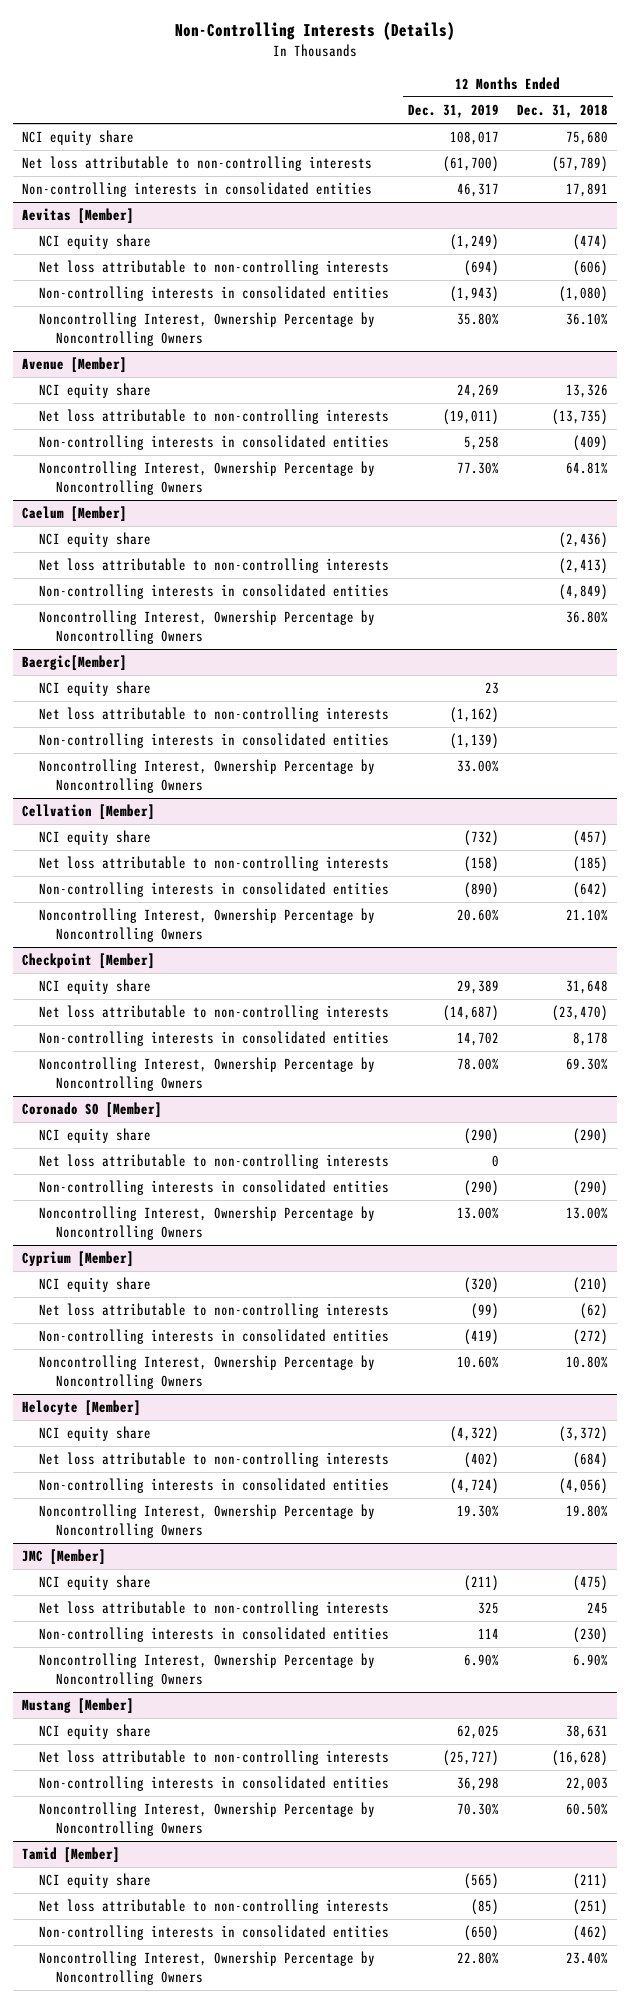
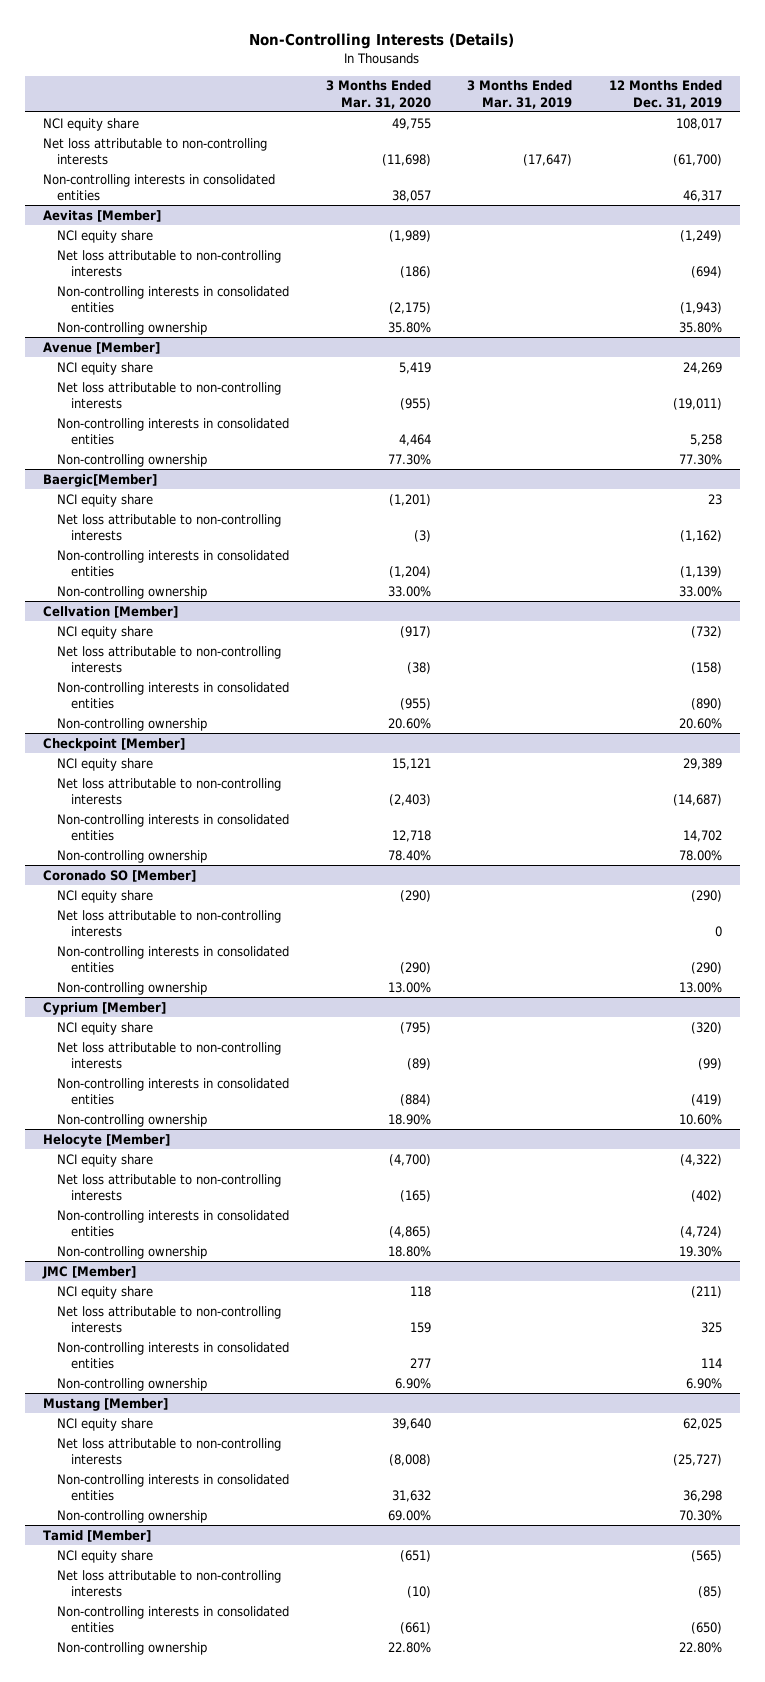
- | 12 Months Ended Dec. 31, 2019 | 12 Months Ended Dec. 31, 2018
+ | 3 Months Ended Mar. 31, 2020 | 3 Months Ended Mar. 31, 2019 | 12 Months Ended Dec. 31, 2019
@ Aevitas [Member]
- Noncontrolling Interest, Ownership Percentage by Noncontrolling Owners | 35.80% | 36.10%
+ Non-controlling ownership | 35.80% | | 35.80%
@ Avenue [Member]
- Noncontrolling Interest, Ownership Percentage by Noncontrolling Owners | 77.30% | 64.81%
- Caelum [Member]
- NCI equity share | | (2,436)
- Net loss attributable to non-controlling interests | | (2,413)
- Non-controlling interests in consolidated entities | | (4,849)
- Noncontrolling Interest, Ownership Percentage by Noncontrolling Owners | | 36.80%
@ Avenue [Member]
+ Non-controlling ownership | 77.30% | | 77.30%
@ Baergic[Member]
- Noncontrolling Interest, Ownership Percentage by Noncontrolling Owners | 33.00% |
+ Non-controlling ownership | 33.00% | | 33.00%
@ Cellvation [Member]
- Noncontrolling Interest, Ownership Percentage by Noncontrolling Owners | 20.60% | 21.10%
+ Non-controlling ownership | 20.60% | | 20.60%
@ Checkpoint [Member]
- Noncontrolling Interest, Ownership Percentage by Noncontrolling Owners | 78.00% | 69.30%
+ Non-controlling ownership | 78.40% | | 78.00%
@ Coronado SO [Member]
- Noncontrolling Interest, Ownership Percentage by Noncontrolling Owners | 13.00% | 13.00%
+ Non-controlling ownership | 13.00% | | 13.00%
@ Cyprium [Member]
- Noncontrolling Interest, Ownership Percentage by Noncontrolling Owners | 10.60% | 10.80%
+ Non-controlling ownership | 18.90% | | 10.60%
@ Helocyte [Member]
- Noncontrolling Interest, Ownership Percentage by Noncontrolling Owners | 19.30% | 19.80%
+ Non-controlling ownership | 18.80% | | 19.30%
@ JMC [Member]
- Noncontrolling Interest, Ownership Percentage by Noncontrolling Owners | 6.90% | 6.90%
+ Non-controlling ownership | 6.90% | | 6.90%
@ Mustang [Member]
- Noncontrolling Interest, Ownership Percentage by Noncontrolling Owners | 70.30% | 60.50%
+ Non-controlling ownership | 69.00% | | 70.30%
@ Tamid [Member]
- Noncontrolling Interest, Ownership Percentage by Noncontrolling Owners | 22.80% | 23.40%
+ Non-controlling ownership | 22.80% | | 22.80%

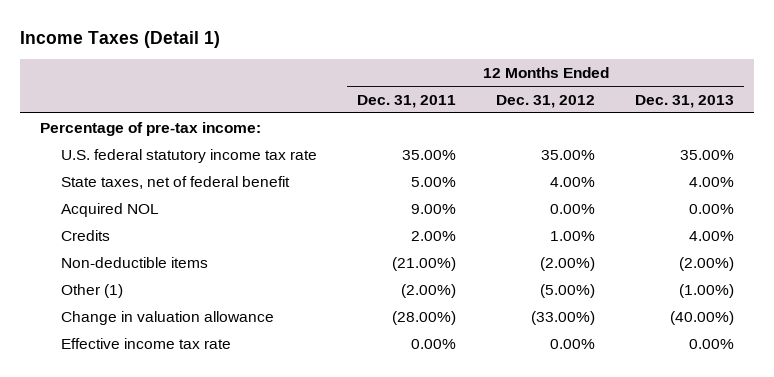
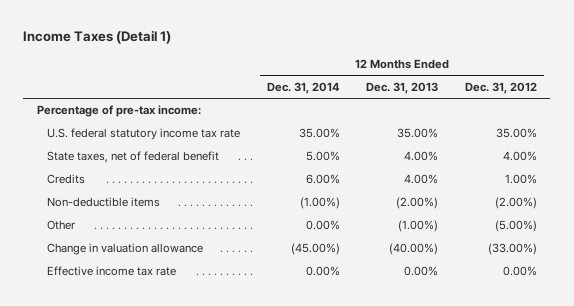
- | 12 Months Ended Dec. 31, 2011 | 12 Months Ended Dec. 31, 2012 | 12 Months Ended Dec. 31, 2013
+ | 12 Months Ended Dec. 31, 2014 | 12 Months Ended Dec. 31, 2013 | 12 Months Ended Dec. 31, 2012
- Acquired NOL | 9.00% | 0.00% | 0.00%
- Other (1) | (2.00%) | (5.00%) | (1.00%)
+ Other | 0.00% | (1.00%) | (5.00%)

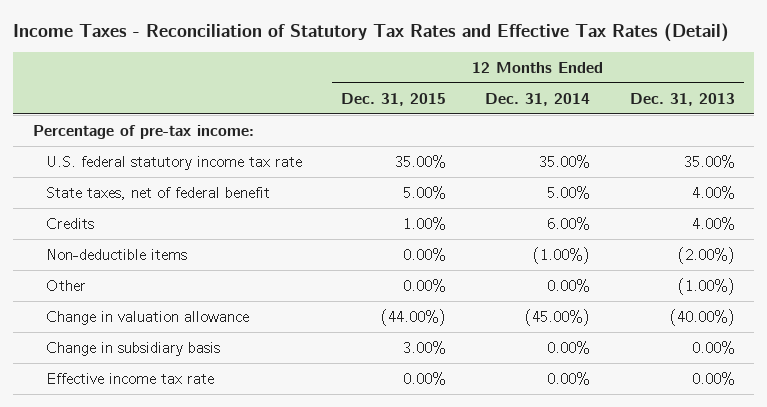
- Income Taxes (Detail 1)
+ Income Taxes - Reconciliation of Statutory Tax Rates and Effective Tax Rates (Detail)
- | 12 Months Ended Dec. 31, 2014 | 12 Months Ended Dec. 31, 2013 | 12 Months Ended Dec. 31, 2012
+ | 12 Months Ended Dec. 31, 2015 | 12 Months Ended Dec. 31, 2014 | 12 Months Ended Dec. 31, 2013
+ Change in subsidiary basis | 3.00% | 0.00% | 0.00%

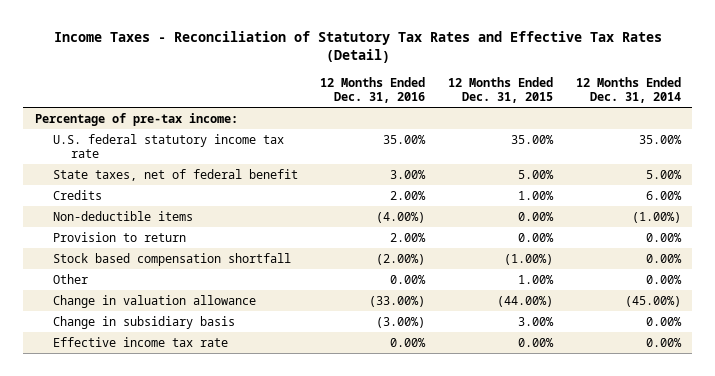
- | 12 Months Ended Dec. 31, 2015 | 12 Months Ended Dec. 31, 2014 | 12 Months Ended Dec. 31, 2013
+ | 12 Months Ended Dec. 31, 2016 | 12 Months Ended Dec. 31, 2015 | 12 Months Ended Dec. 31, 2014
- Other | 0.00% | 0.00% | (1.00%)
+ Provision to return | 2.00% | 0.00% | 0.00%
+ Stock based compensation shortfall | (2.00%) | (1.00%) | 0.00%
+ Other | 0.00% | 1.00% | 0.00%

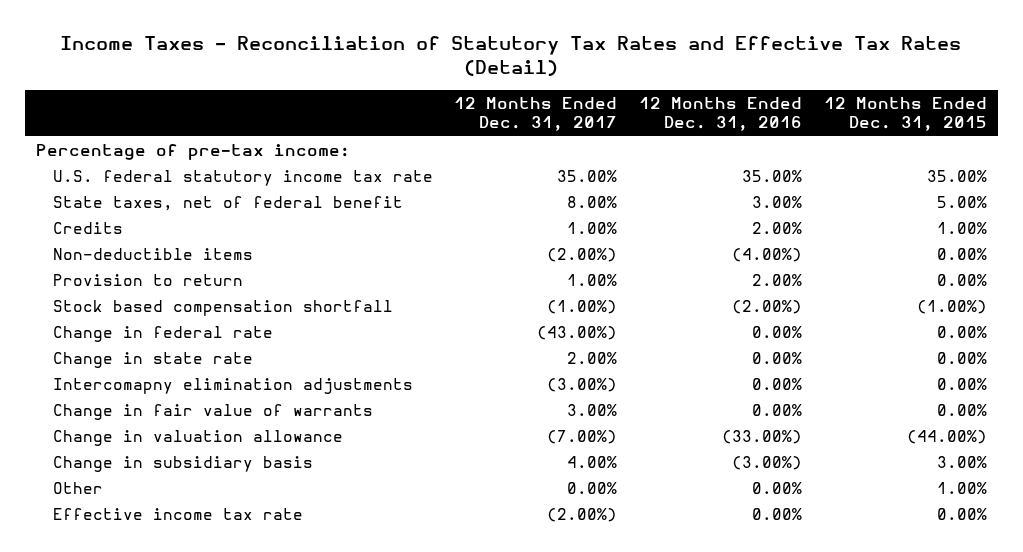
- | 12 Months Ended Dec. 31, 2016 | 12 Months Ended Dec. 31, 2015 | 12 Months Ended Dec. 31, 2014
+ | 12 Months Ended Dec. 31, 2017 | 12 Months Ended Dec. 31, 2016 | 12 Months Ended Dec. 31, 2015
+ Change in federal rate | (43.00%) | 0.00% | 0.00%
+ Change in state rate | 2.00% | 0.00% | 0.00%
+ Intercomapny elimination adjustments | (3.00%) | 0.00% | 0.00%
+ Change in fair value of warrants | 3.00% | 0.00% | 0.00%
moved down: Other | 0.00% | 0.00% | 1.00%

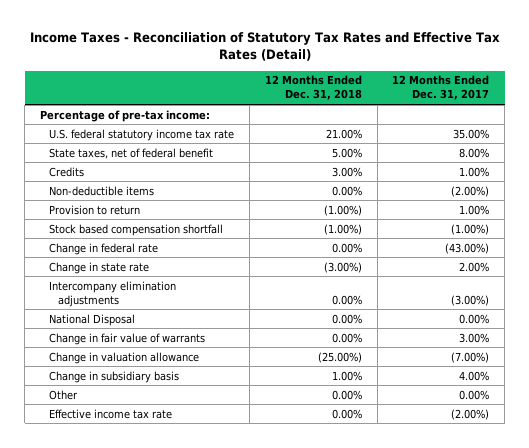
- | 12 Months Ended Dec. 31, 2017 | 12 Months Ended Dec. 31, 2016 | 12 Months Ended Dec. 31, 2015
+ | 12 Months Ended Dec. 31, 2018 | 12 Months Ended Dec. 31, 2017
- Intercomapny elimination adjustments | (3.00%) | 0.00% | 0.00%
+ Intercompany elimination adjustments | 0.00% | (3.00%)
+ National Disposal | 0.00% | 0.00%

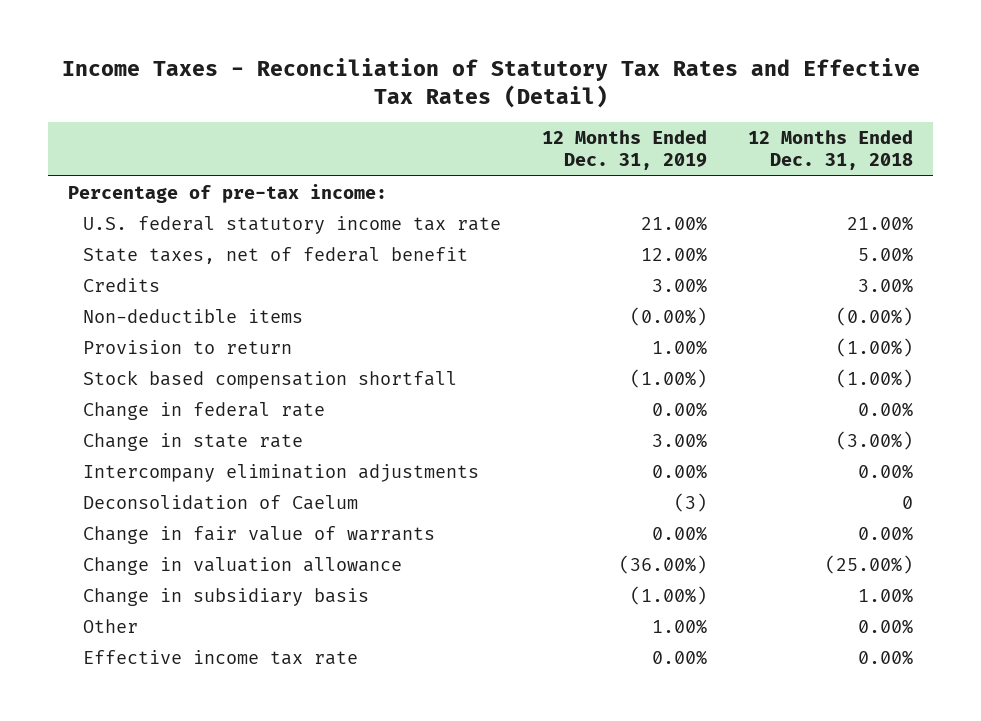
- | 12 Months Ended Dec. 31, 2018 | 12 Months Ended Dec. 31, 2017
+ | 12 Months Ended Dec. 31, 2019 | 12 Months Ended Dec. 31, 2018
- Non-deductible items | 0.00% | (2.00%)
+ Non-deductible items | (0.00%) | (0.00%)
- National Disposal | 0.00% | 0.00%
+ Deconsolidation of Caelum | (3) | 0

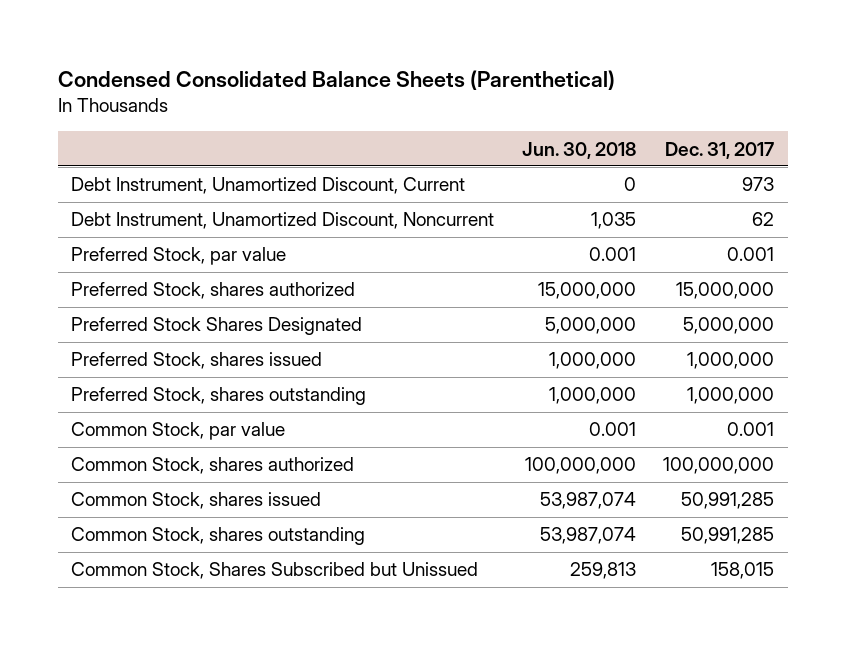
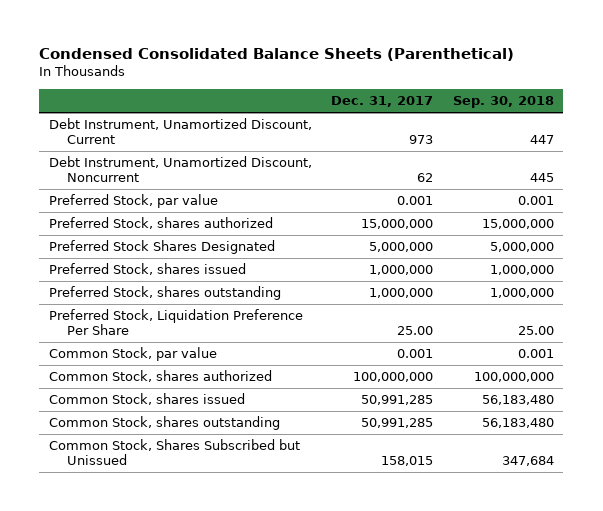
- | Jun. 30, 2018 | Dec. 31, 2017
+ | Dec. 31, 2017 | Sep. 30, 2018
+ Preferred Stock, Liquidation Preference Per Share | 25.00 | 25.00

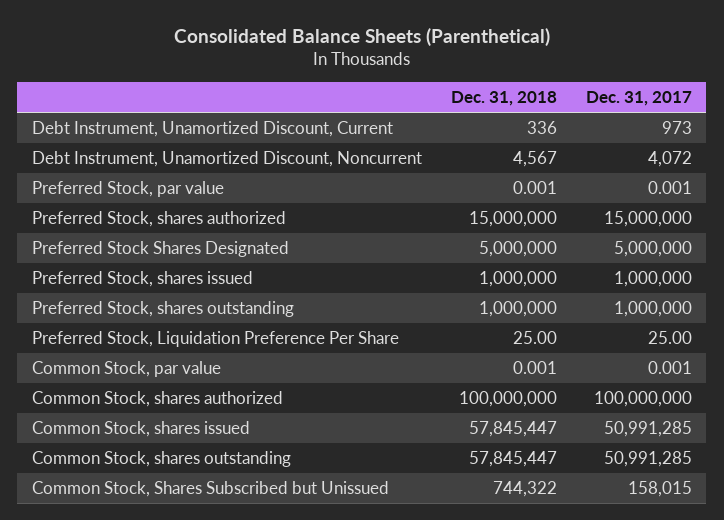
- Condensed Consolidated Balance Sheets (Parenthetical)
+ Consolidated Balance Sheets (Parenthetical)
- | Dec. 31, 2017 | Sep. 30, 2018
+ | Dec. 31, 2018 | Dec. 31, 2017
- Debt Instrument, Unamortized Discount, Noncurrent | 62 | 445
+ Debt Instrument, Unamortized Discount, Noncurrent | 4,567 | 4,072

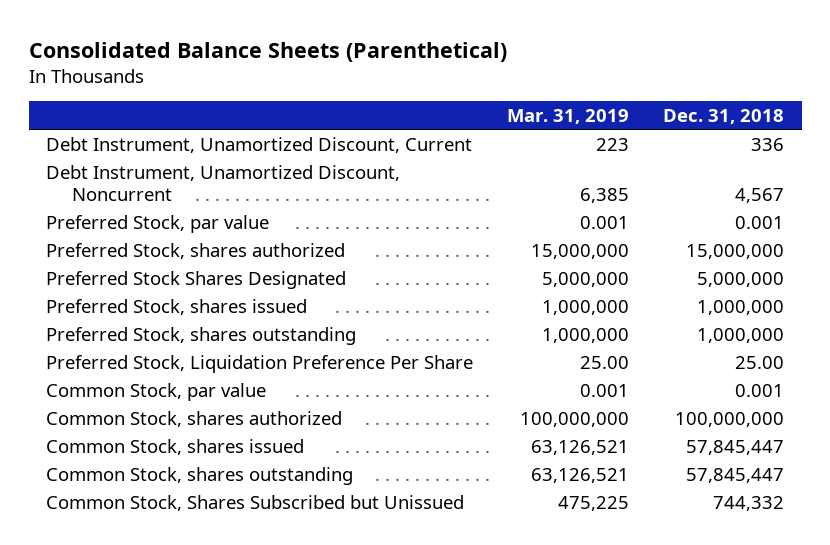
- | Dec. 31, 2018 | Dec. 31, 2017
+ | Mar. 31, 2019 | Dec. 31, 2018
- Common Stock, Shares Subscribed but Unissued | 744,322 | 158,015
+ Common Stock, Shares Subscribed but Unissued | 475,225 | 744,332

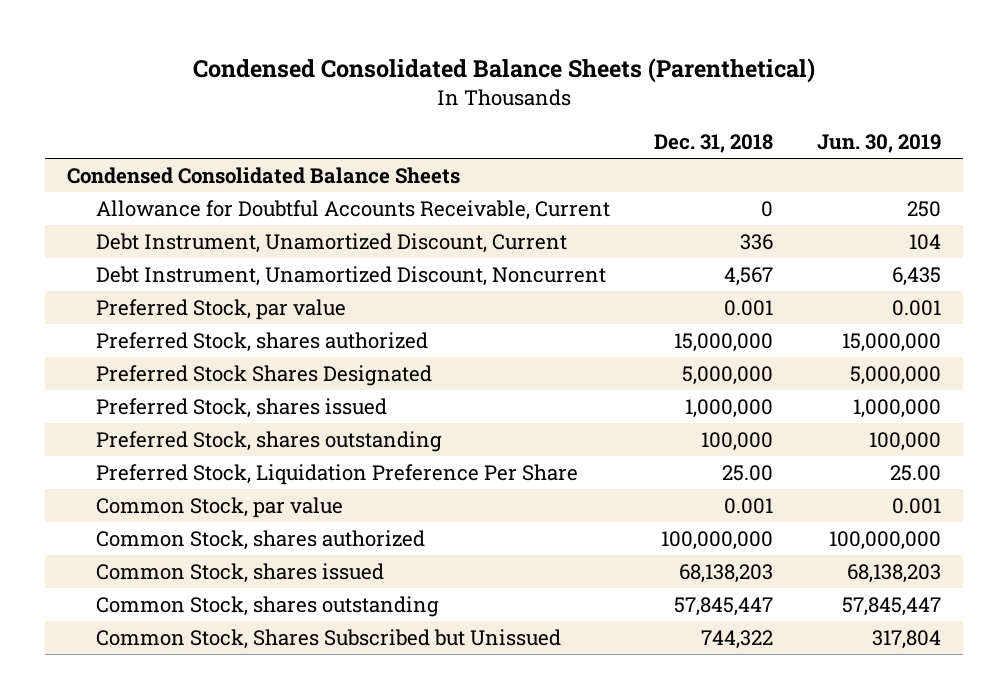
- Consolidated Balance Sheets (Parenthetical)
+ Condensed Consolidated Balance Sheets (Parenthetical)
- | Mar. 31, 2019 | Dec. 31, 2018
+ | Dec. 31, 2018 | Jun. 30, 2019
+ Condensed Consolidated Balance Sheets
+ Allowance for Doubtful Accounts Receivable, Current | 0 | 250
- Preferred Stock, shares outstanding | 1,000,000 | 1,000,000
+ Preferred Stock, shares outstanding | 100,000 | 100,000
- Common Stock, shares issued | 63,126,521 | 57,845,447
+ Common Stock, shares issued | 68,138,203 | 68,138,203
- Common Stock, Shares Subscribed but Unissued | 475,225 | 744,332
+ Common Stock, Shares Subscribed but Unissued | 744,322 | 317,804

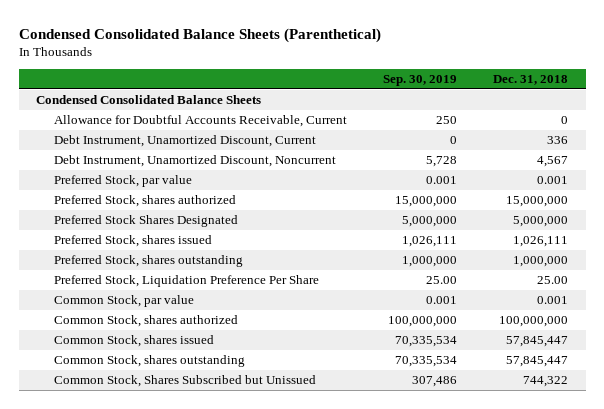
- | Dec. 31, 2018 | Jun. 30, 2019
+ | Sep. 30, 2019 | Dec. 31, 2018
- Preferred Stock, shares issued | 1,000,000 | 1,000,000
- Preferred Stock, shares outstanding | 100,000 | 100,000
+ Preferred Stock, shares issued | 1,026,111 | 1,026,111
+ Preferred Stock, shares outstanding | 1,000,000 | 1,000,000
- Common Stock, shares issued | 68,138,203 | 68,138,203
+ Common Stock, shares issued | 70,335,534 | 57,845,447

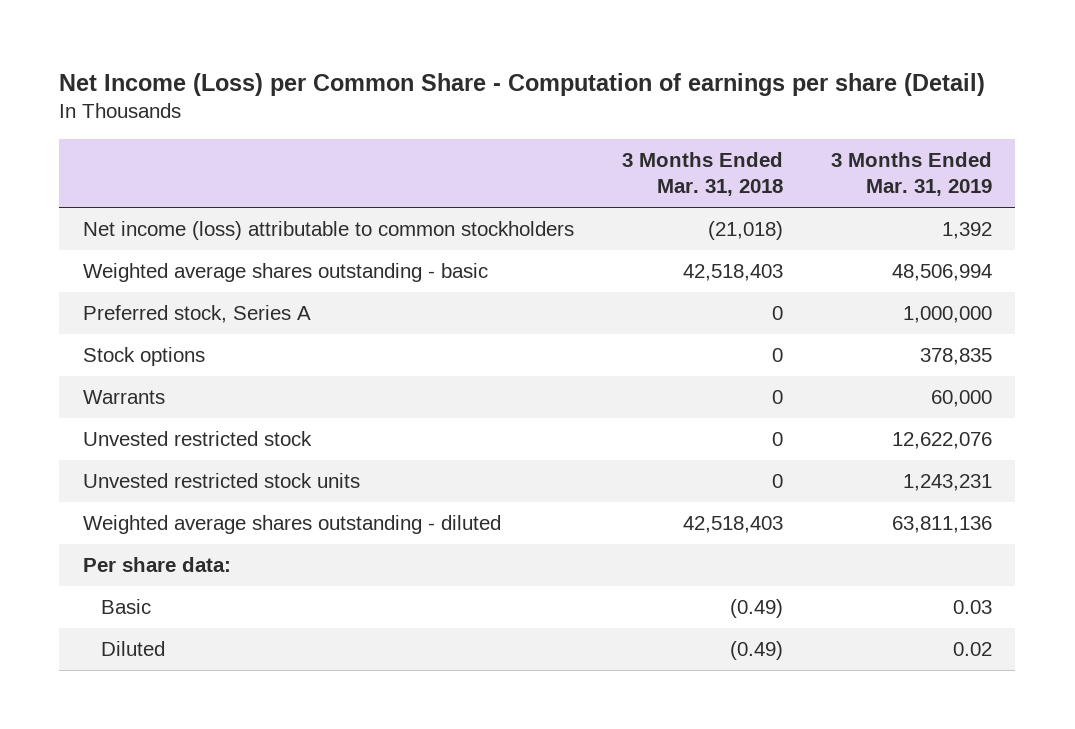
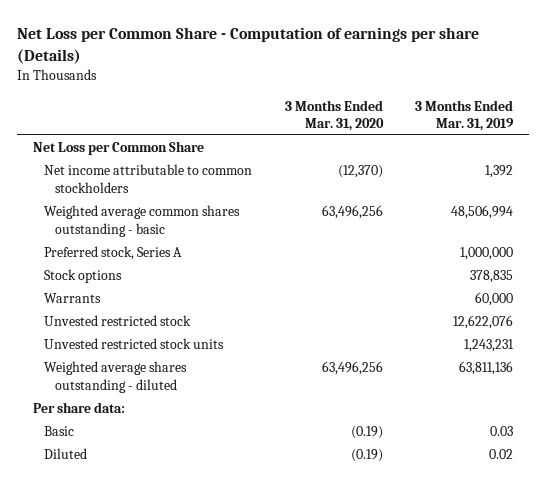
- Net Income (Loss) per Common Share - Computation of earnings per share (Detail)
+ Net Loss per Common Share - Computation of earnings per share (Details)
- | 3 Months Ended Mar. 31, 2018 | 3 Months Ended Mar. 31, 2019
+ | 3 Months Ended Mar. 31, 2020 | 3 Months Ended Mar. 31, 2019
- Net income (loss) attributable to common stockholders | (21,018) | 1,392
- Weighted average shares outstanding - basic | 42,518,403 | 48,506,994
+ Net Loss per Common Share
+ Net income attributable to common stockholders | (12,370) | 1,392
+ Weighted average common shares outstanding - basic | 63,496,256 | 48,506,994

